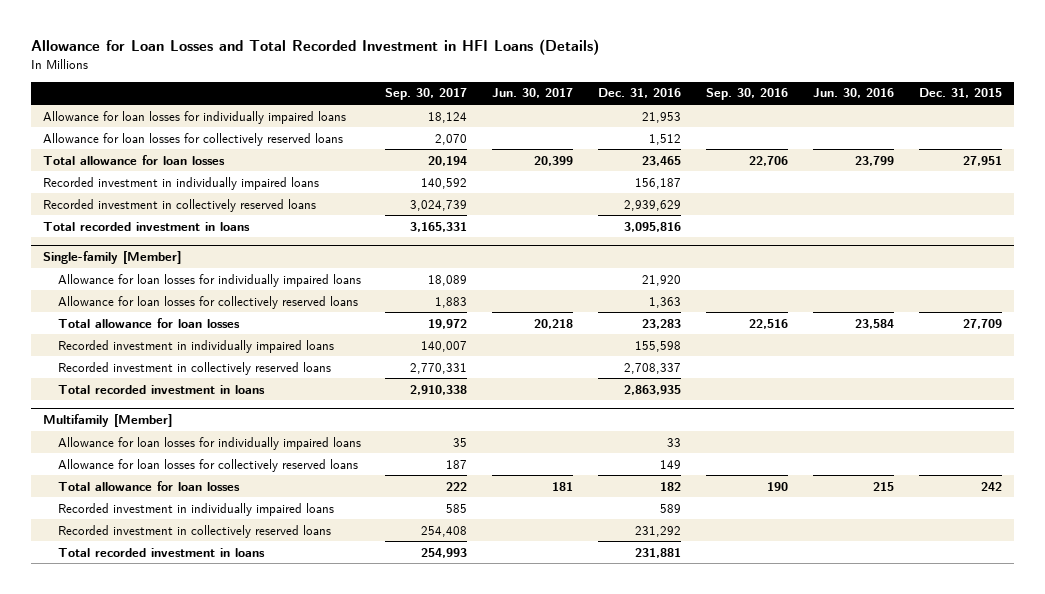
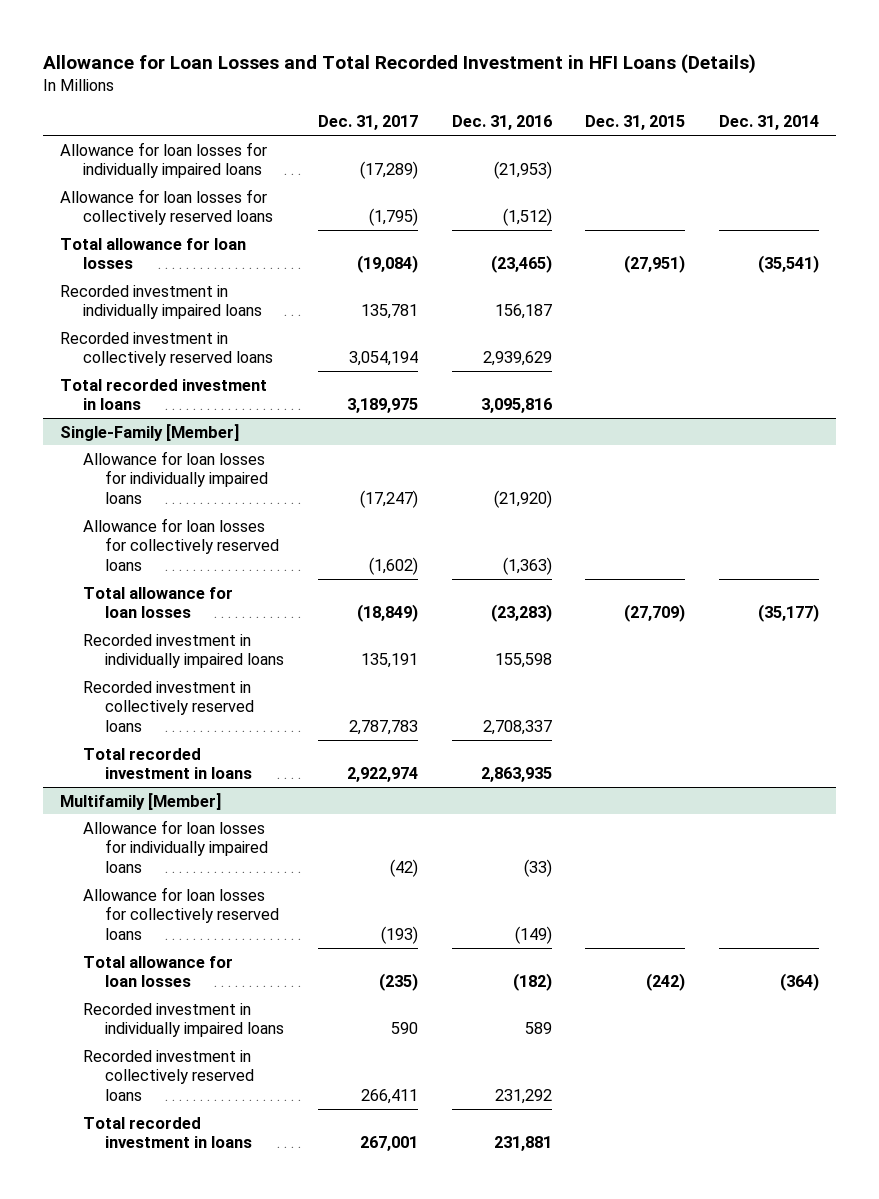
- | Sep. 30, 2017 | Jun. 30, 2017 | Dec. 31, 2016 | Sep. 30, 2016 | Jun. 30, 2016 | Dec. 31, 2015
+ | Dec. 31, 2017 | Dec. 31, 2016 | Dec. 31, 2015 | Dec. 31, 2014
- Allowance for loan losses for individually impaired loans | 18,124 | | 21,953 | | |
- Allowance for loan losses for collectively reserved loans | 2,070 | | 1,512 | | |
- Total allowance for loan losses | 20,194 | 20,399 | 23,465 | 22,706 | 23,799 | 27,951
+ Allowance for loan losses for individually impaired loans | (17,289) | (21,953) | |
+ Allowance for loan losses for collectively reserved loans | (1,795) | (1,512) | |
+ Total allowance for loan losses | (19,084) | (23,465) | (27,951) | (35,541)
- Single-family [Member]
- Allowance for loan losses for individually impaired loans | 18,089 | | 21,920 | | |
- Allowance for loan losses for collectively reserved loans | 1,883 | | 1,363 | | |
- Total allowance for loan losses | 19,972 | 20,218 | 23,283 | 22,516 | 23,584 | 27,709
+ Single-Family [Member]
+ Allowance for loan losses for individually impaired loans | (17,247) | (21,920) | |
+ Allowance for loan losses for collectively reserved loans | (1,602) | (1,363) | |
+ Total allowance for loan losses | (18,849) | (23,283) | (27,709) | (35,177)
@ Multifamily [Member]
- Allowance for loan losses for individually impaired loans | 35 | | 33 | | |
- Allowance for loan losses for collectively reserved loans | 187 | | 149 | | |
- Total allowance for loan losses | 222 | 181 | 182 | 190 | 215 | 242
+ Allowance for loan losses for individually impaired loans | (42) | (33) | |
+ Allowance for loan losses for collectively reserved loans | (193) | (149) | |
+ Total allowance for loan losses | (235) | (182) | (242) | (364)

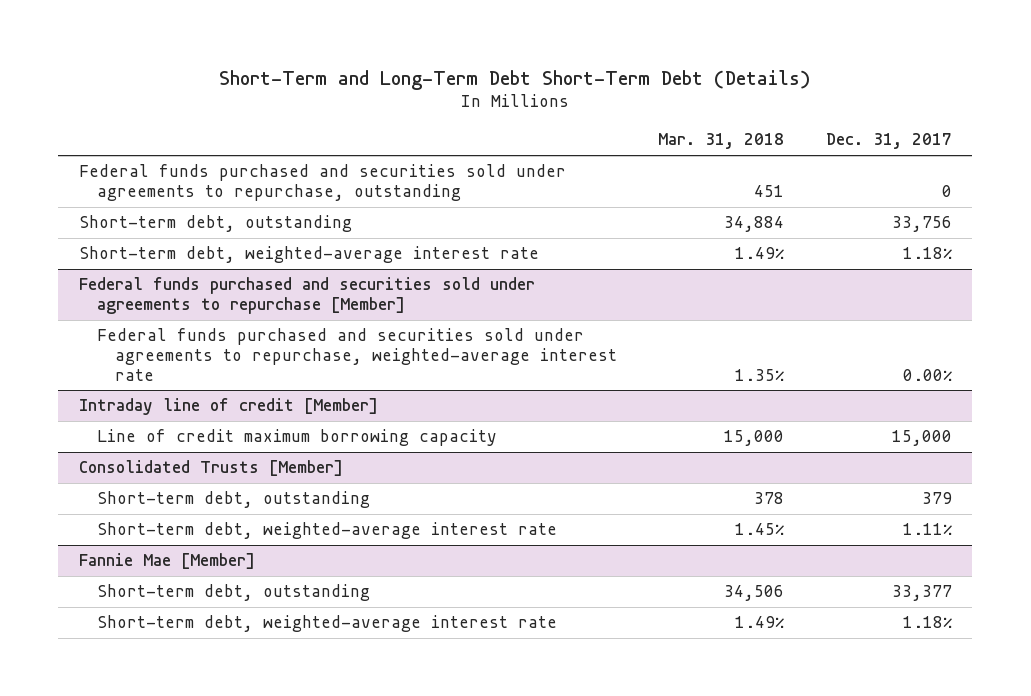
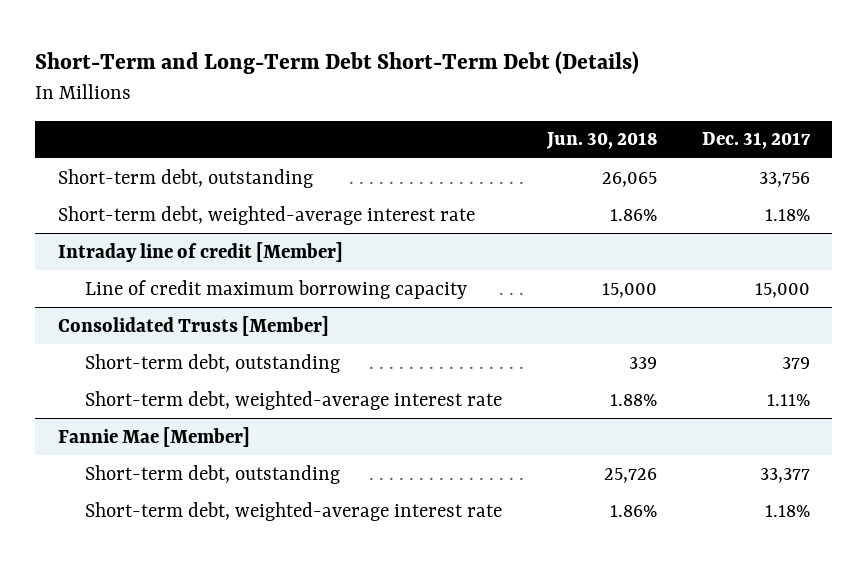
- | Mar. 31, 2018 | Dec. 31, 2017
+ | Jun. 30, 2018 | Dec. 31, 2017
- Federal funds purchased and securities sold under agreements to repurchase, outstanding | 451 | 0
- Federal funds purchased and securities sold under agreements to repurchase [Member]
- Federal funds purchased and securities sold under agreements to repurchase, weighted-average interest rate | 1.35% | 0.00%

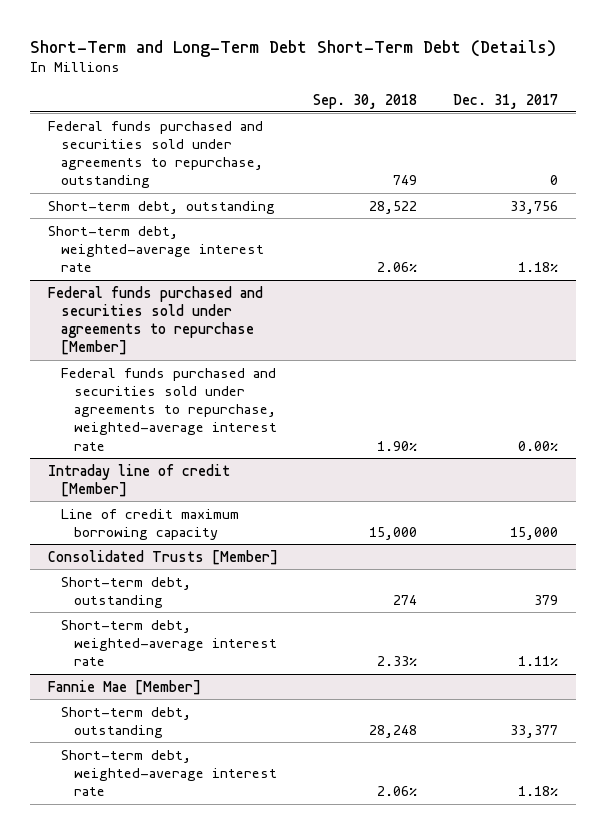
- | Jun. 30, 2018 | Dec. 31, 2017
+ | Sep. 30, 2018 | Dec. 31, 2017
+ Federal funds purchased and securities sold under agreements to repurchase, outstanding | 749 | 0
+ Federal funds purchased and securities sold under agreements to repurchase [Member]
+ Federal funds purchased and securities sold under agreements to repurchase, weighted-average interest rate | 1.90% | 0.00%

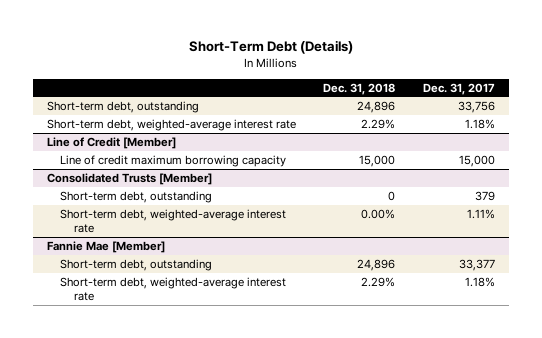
- Short-Term and Long-Term Debt Short-Term Debt (Details)
+ Short-Term Debt (Details)
- | Sep. 30, 2018 | Dec. 31, 2017
+ | Dec. 31, 2018 | Dec. 31, 2017
- Federal funds purchased and securities sold under agreements to repurchase, outstanding | 749 | 0
- Federal funds purchased and securities sold under agreements to repurchase [Member]
- Federal funds purchased and securities sold under agreements to repurchase, weighted-average interest rate | 1.90% | 0.00%
- Intraday line of credit [Member]
+ Line of Credit [Member]

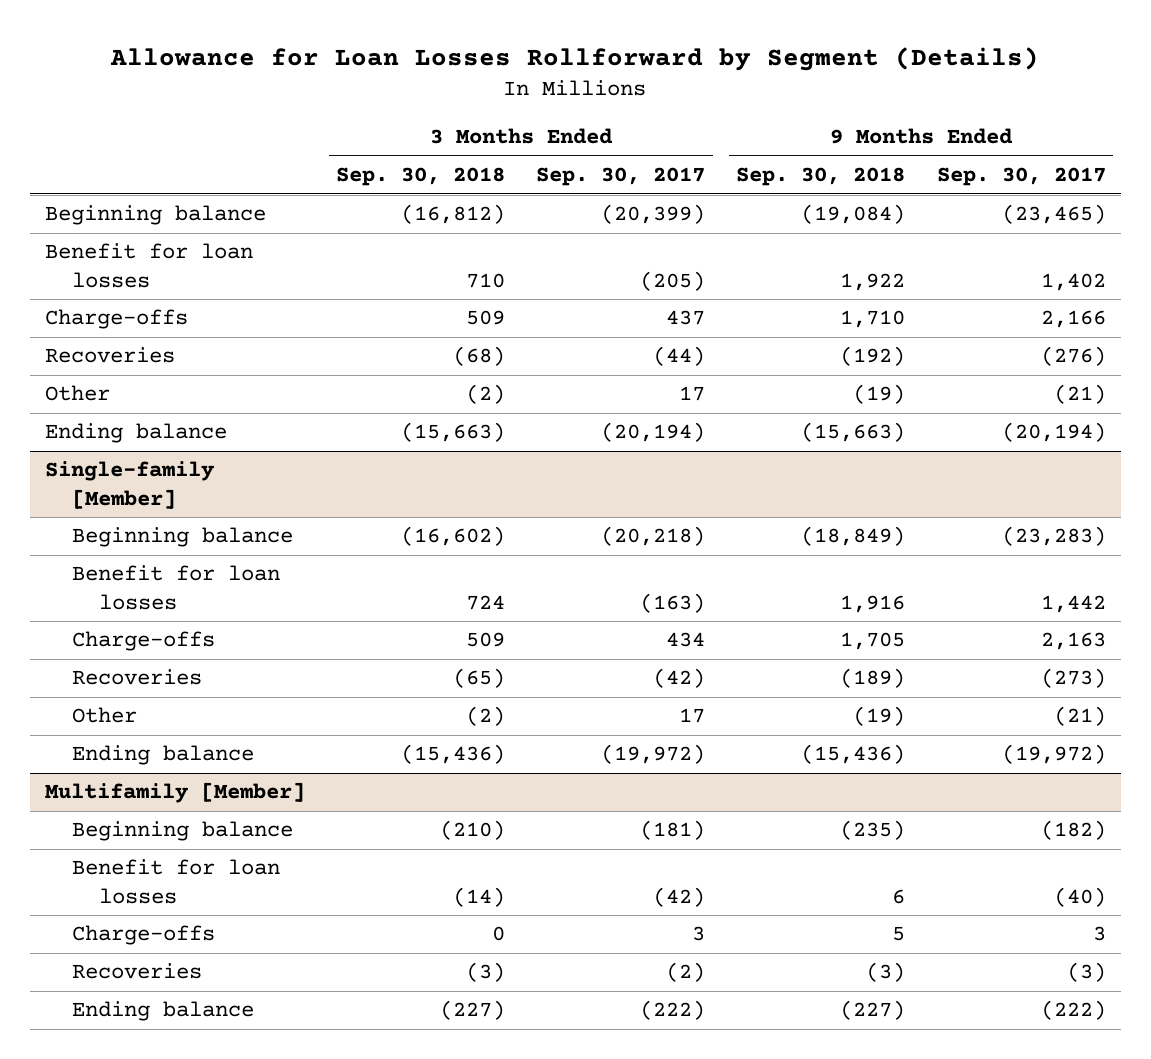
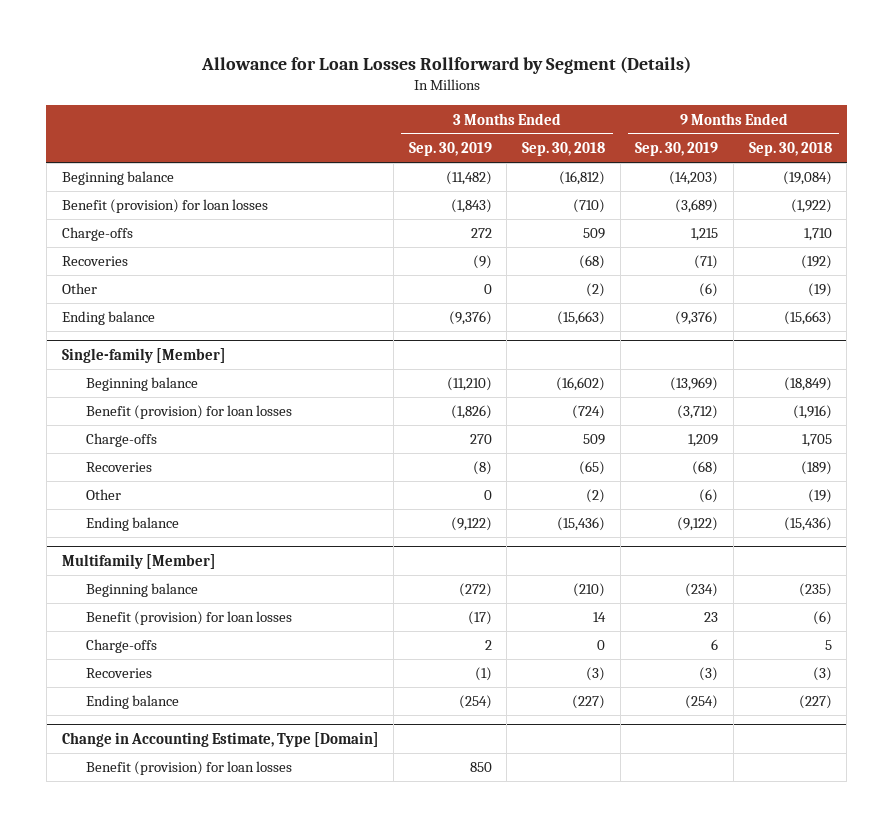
- | 3 Months Ended Sep. 30, 2018 | 3 Months Ended Sep. 30, 2017 | 9 Months Ended Sep. 30, 2018 | 9 Months Ended Sep. 30, 2017
+ | 3 Months Ended Sep. 30, 2019 | 3 Months Ended Sep. 30, 2018 | 9 Months Ended Sep. 30, 2019 | 9 Months Ended Sep. 30, 2018
- Benefit for loan losses | 710 | (205) | 1,922 | 1,402
+ Benefit (provision) for loan losses | (1,843) | (710) | (3,689) | (1,922)
@ Single-family [Member]
- Benefit for loan losses | 724 | (163) | 1,916 | 1,442
+ Benefit (provision) for loan losses | (1,826) | (724) | (3,712) | (1,916)
@ Multifamily [Member]
- Benefit for loan losses | (14) | (42) | 6 | (40)
+ Benefit (provision) for loan losses | (17) | 14 | 23 | (6)
+ Change in Accounting Estimate, Type [Domain]
+ Benefit (provision) for loan losses | 850 | | |

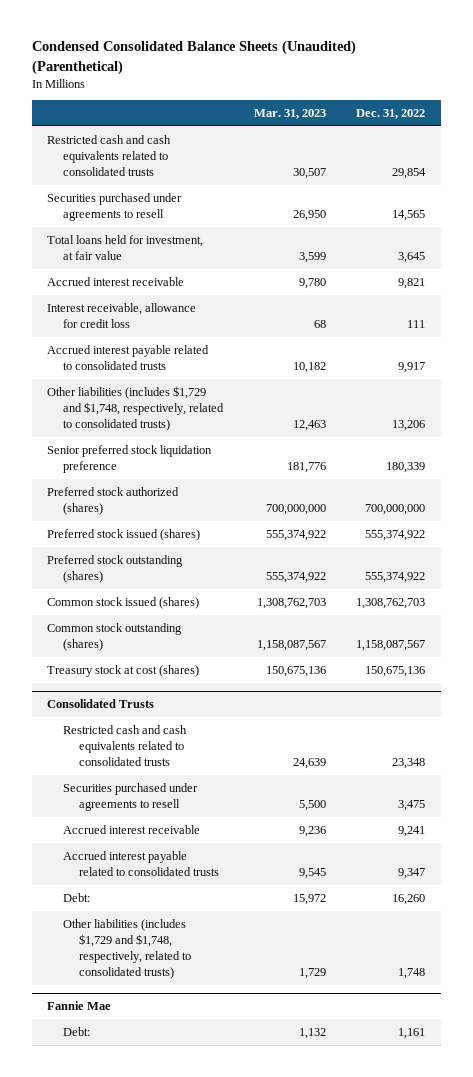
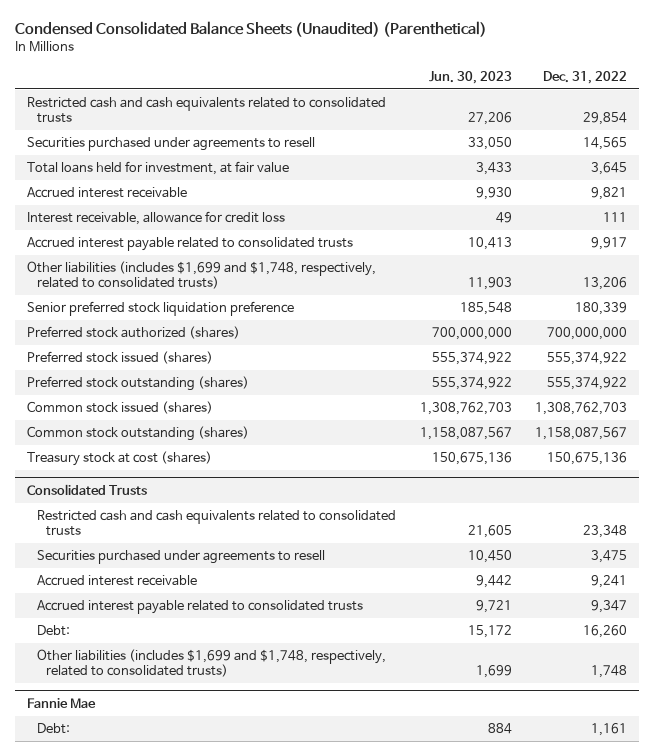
- | Mar. 31, 2023 | Dec. 31, 2022
+ | Jun. 30, 2023 | Dec. 31, 2022
- Other liabilities (includes $1,729 and $1,748, respectively, related to consolidated trusts) | 12,463 | 13,206
+ Other liabilities (includes $1,699 and $1,748, respectively, related to consolidated trusts) | 11,903 | 13,206
@ Consolidated Trusts
- Other liabilities (includes $1,729 and $1,748, respectively, related to consolidated trusts) | 1,729 | 1,748
+ Other liabilities (includes $1,699 and $1,748, respectively, related to consolidated trusts) | 1,699 | 1,748

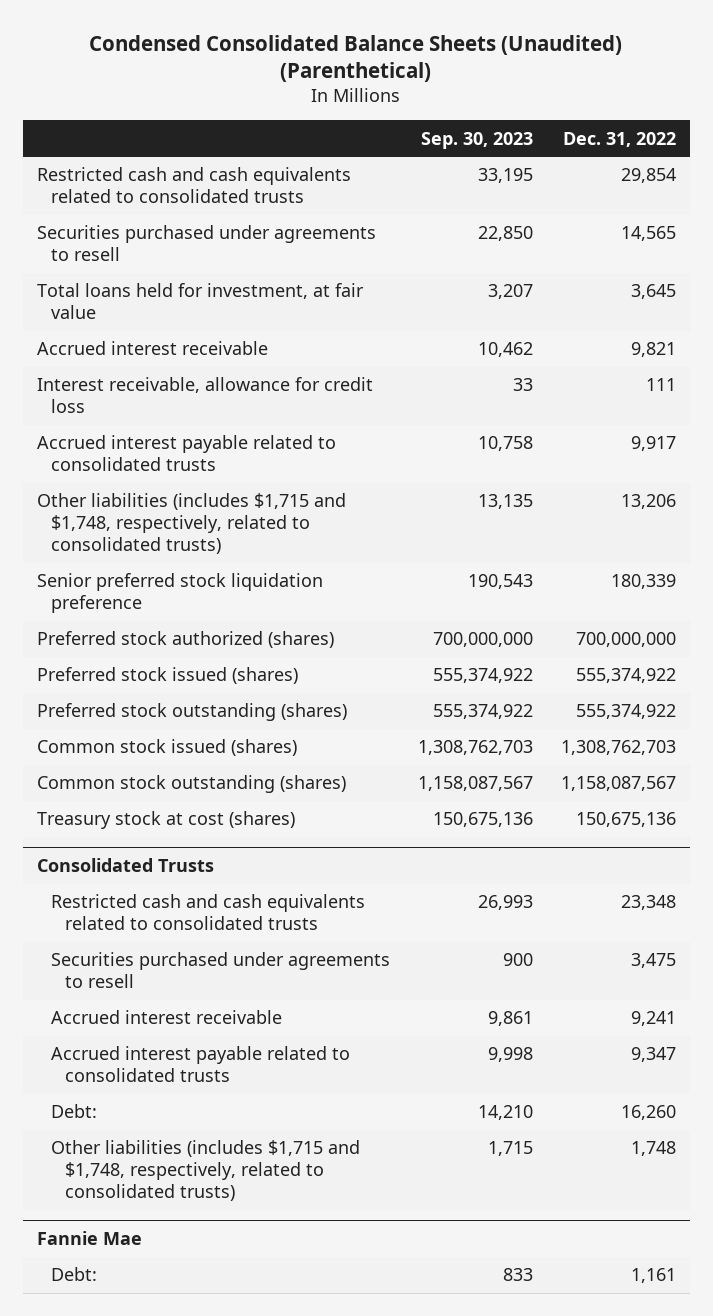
- | Jun. 30, 2023 | Dec. 31, 2022
+ | Sep. 30, 2023 | Dec. 31, 2022
- Other liabilities (includes $1,699 and $1,748, respectively, related to consolidated trusts) | 11,903 | 13,206
+ Other liabilities (includes $1,715 and $1,748, respectively, related to consolidated trusts) | 13,135 | 13,206
@ Consolidated Trusts
- Other liabilities (includes $1,699 and $1,748, respectively, related to consolidated trusts) | 1,699 | 1,748
+ Other liabilities (includes $1,715 and $1,748, respectively, related to consolidated trusts) | 1,715 | 1,748

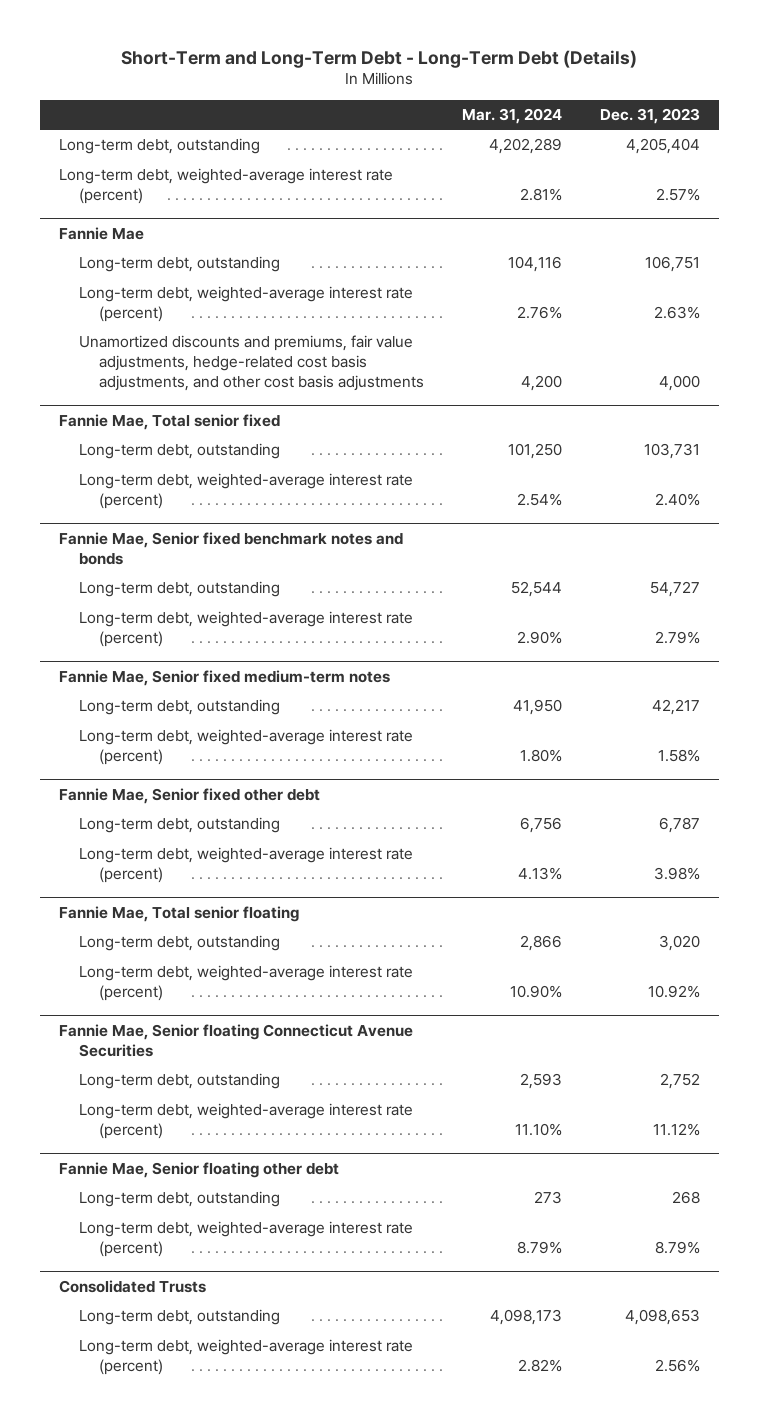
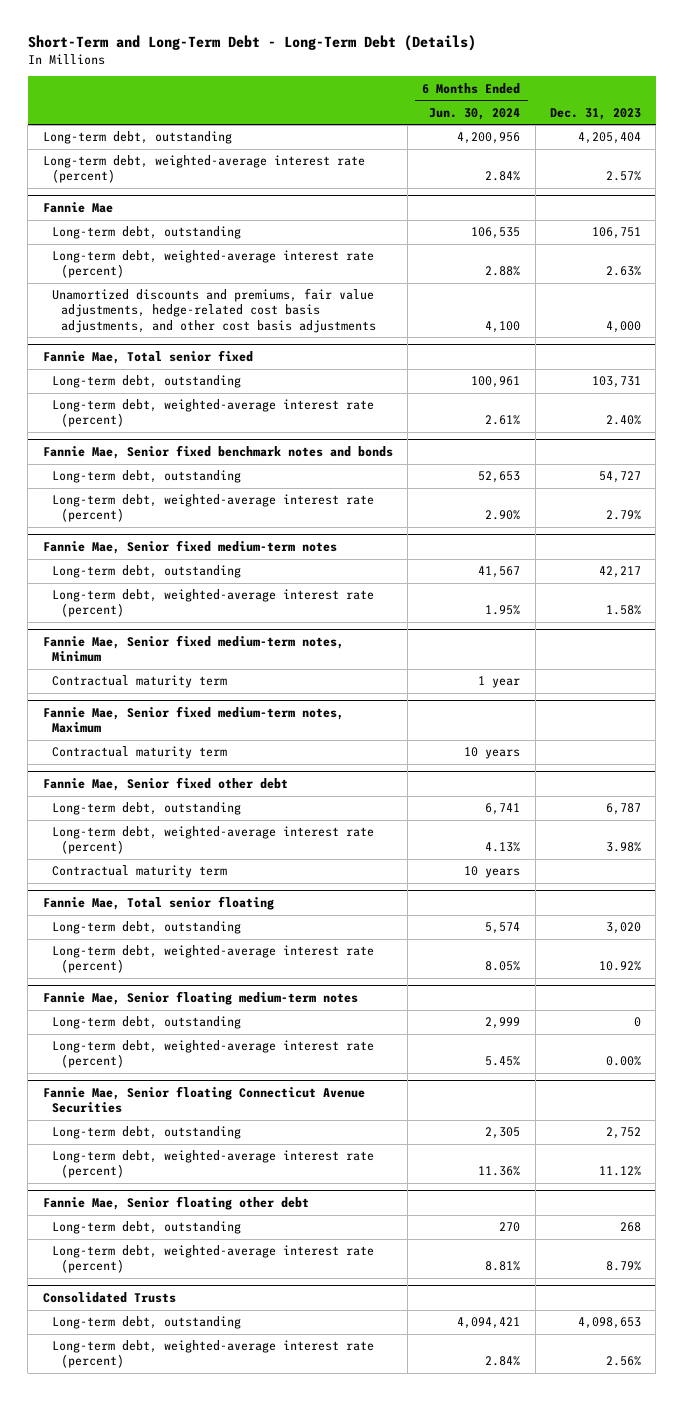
- | Mar. 31, 2024 | Dec. 31, 2023
+ | 6 Months Ended Jun. 30, 2024 | Dec. 31, 2023
+ Fannie Mae, Senior fixed medium-term notes, Minimum
+ Contractual maturity term | 1 year |
+ Fannie Mae, Senior fixed medium-term notes, Maximum
+ Contractual maturity term | 10 years |
@ Fannie Mae, Senior fixed other debt
+ Contractual maturity term | 10 years |
+ Fannie Mae, Senior floating medium-term notes
+ Long-term debt, outstanding | 2,999 | 0
+ Long-term debt, weighted-average interest rate (percent) | 5.45% | 0.00%

